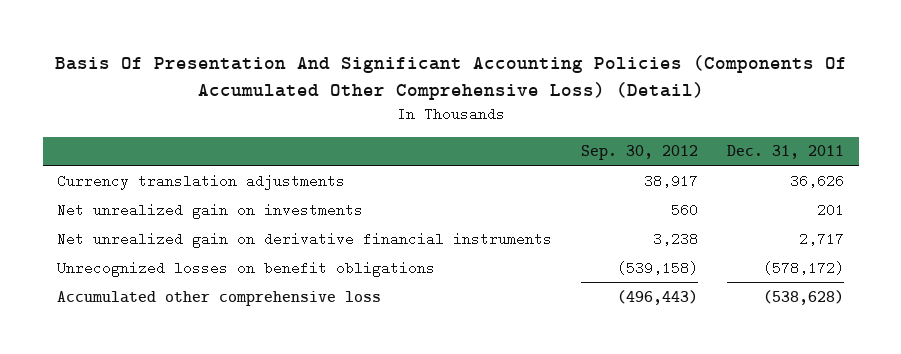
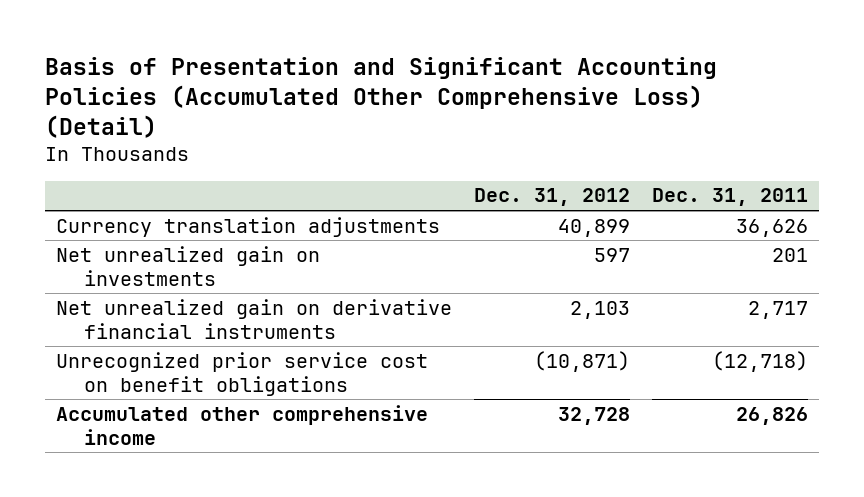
- Basis Of Presentation And Significant Accounting Policies (Components Of Accumulated Other Comprehensive Loss) (Detail)
+ Basis of Presentation and Significant Accounting Policies (Accumulated Other Comprehensive Loss) (Detail)
- | Sep. 30, 2012 | Dec. 31, 2011
+ | Dec. 31, 2012 | Dec. 31, 2011
- Unrecognized losses on benefit obligations | (539,158) | (578,172)
- Accumulated other comprehensive loss | (496,443) | (538,628)
+ Unrecognized prior service cost on benefit obligations | (10,871) | (12,718)
+ Accumulated other comprehensive income | 32,728 | 26,826

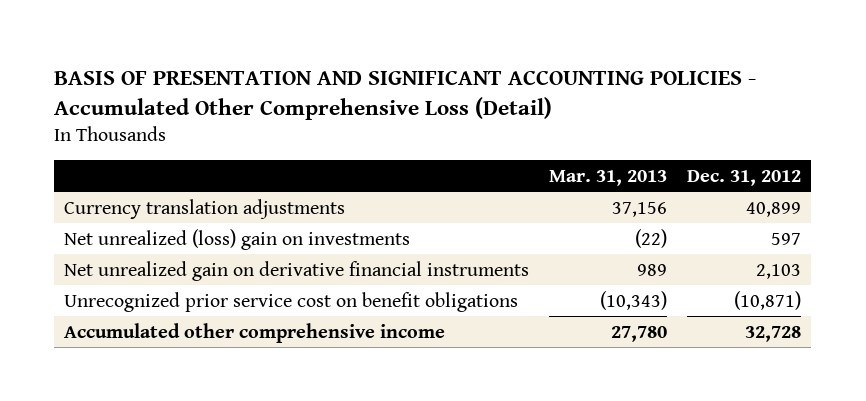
- Basis of Presentation and Significant Accounting Policies (Accumulated Other Comprehensive Loss) (Detail)
+ BASIS OF PRESENTATION AND SIGNIFICANT ACCOUNTING POLICIES - Accumulated Other Comprehensive Loss (Detail)
- | Dec. 31, 2012 | Dec. 31, 2011
+ | Mar. 31, 2013 | Dec. 31, 2012
- Net unrealized gain on investments | 597 | 201
+ Net unrealized (loss) gain on investments | (22) | 597

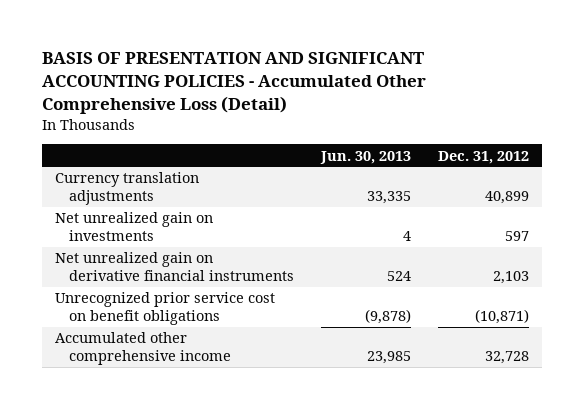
- | Mar. 31, 2013 | Dec. 31, 2012
+ | Jun. 30, 2013 | Dec. 31, 2012
- Net unrealized (loss) gain on investments | (22) | 597
+ Net unrealized gain on investments | 4 | 597

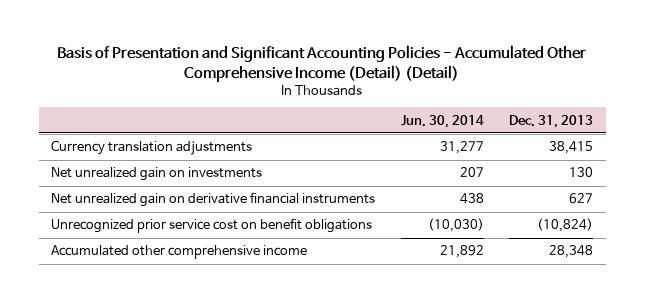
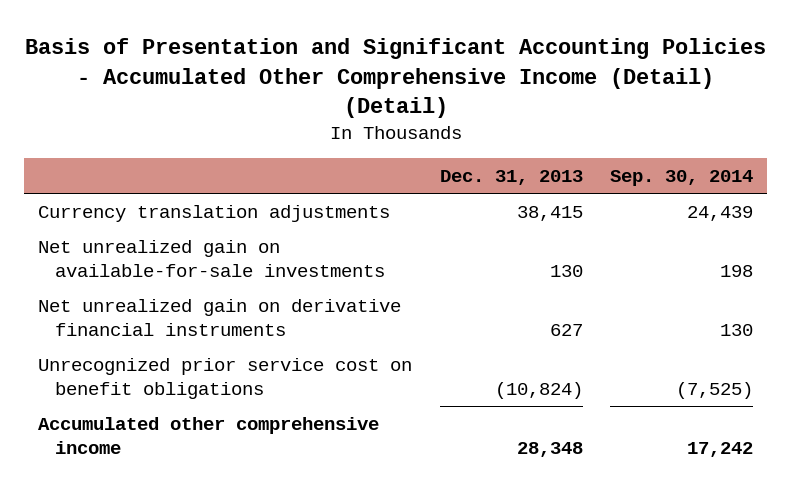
- | Jun. 30, 2014 | Dec. 31, 2013
+ | Dec. 31, 2013 | Sep. 30, 2014
- Net unrealized gain on investments | 207 | 130
+ Net unrealized gain on available-for-sale investments | 130 | 198

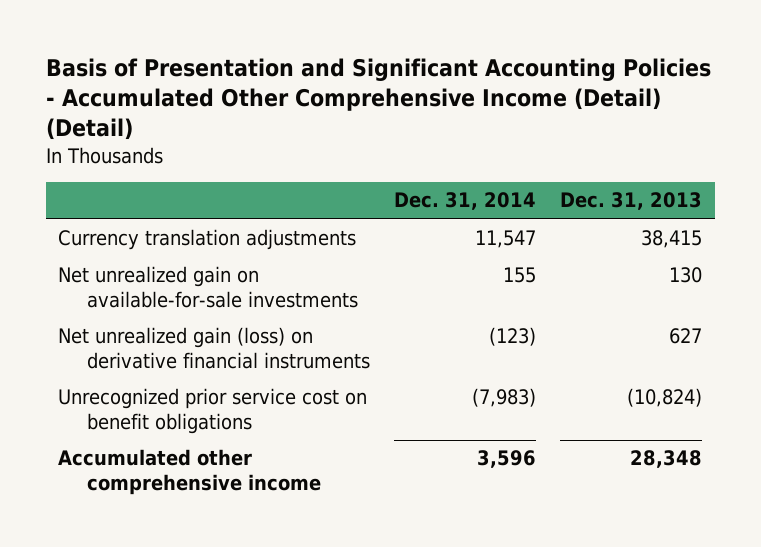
- | Dec. 31, 2013 | Sep. 30, 2014
+ | Dec. 31, 2014 | Dec. 31, 2013
- Net unrealized gain on derivative financial instruments | 627 | 130
+ Net unrealized gain (loss) on derivative financial instruments | (123) | 627

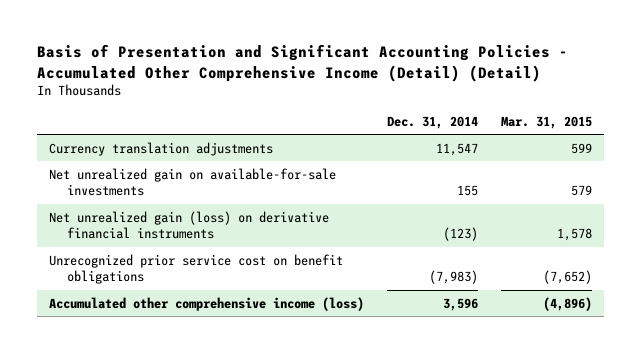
- | Dec. 31, 2014 | Dec. 31, 2013
+ | Dec. 31, 2014 | Mar. 31, 2015
- Accumulated other comprehensive income | 3,596 | 28,348
+ Accumulated other comprehensive income (loss) | 3,596 | (4,896)

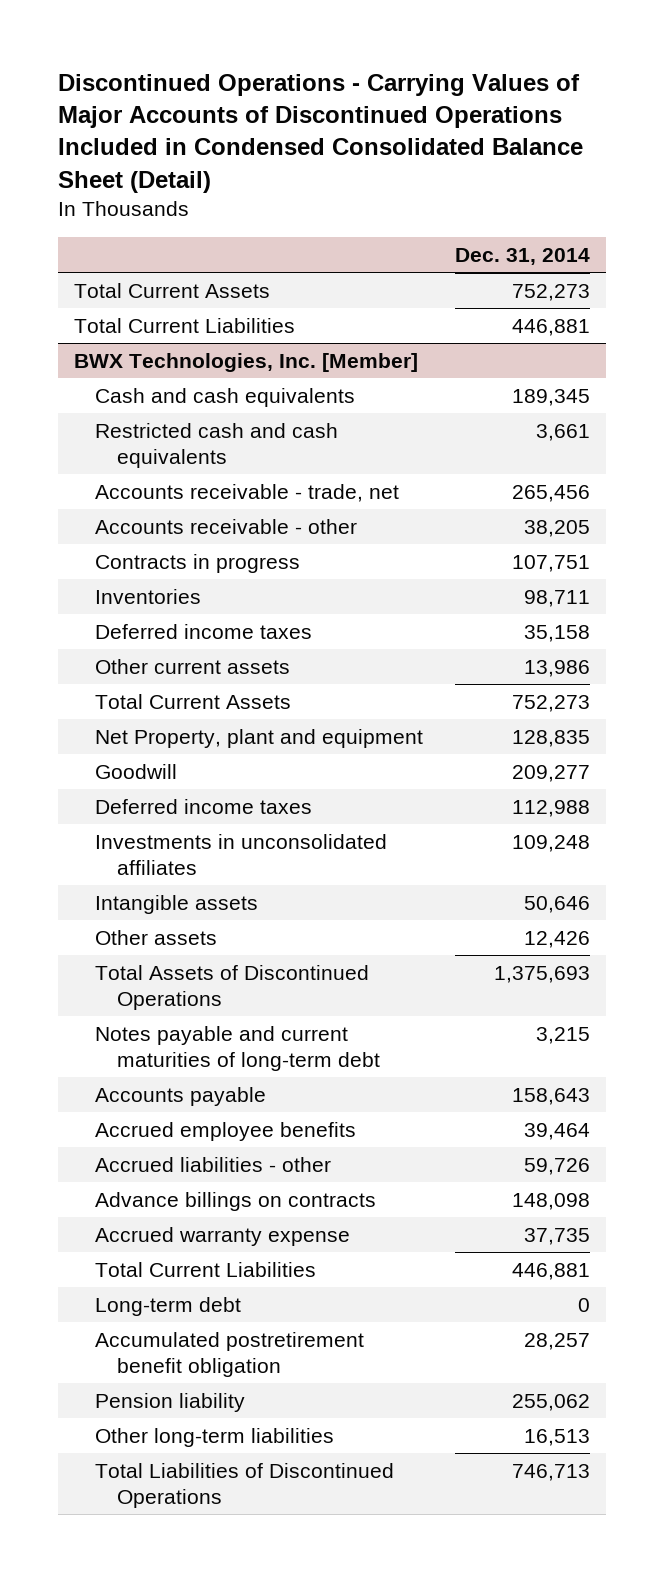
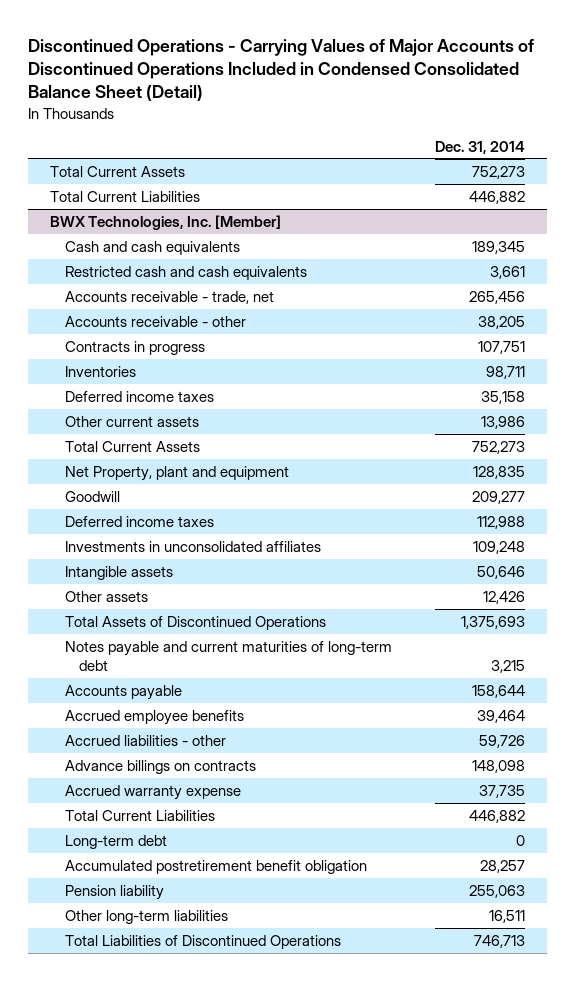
- Total Current Liabilities | 446,881
+ Total Current Liabilities | 446,882
@ BWX Technologies, Inc. [Member]
- Accounts payable | 158,643
+ Accounts payable | 158,644
- Total Current Liabilities | 446,881
+ Total Current Liabilities | 446,882
- Pension liability | 255,062
- Other long-term liabilities | 16,513
+ Pension liability | 255,063
+ Other long-term liabilities | 16,511

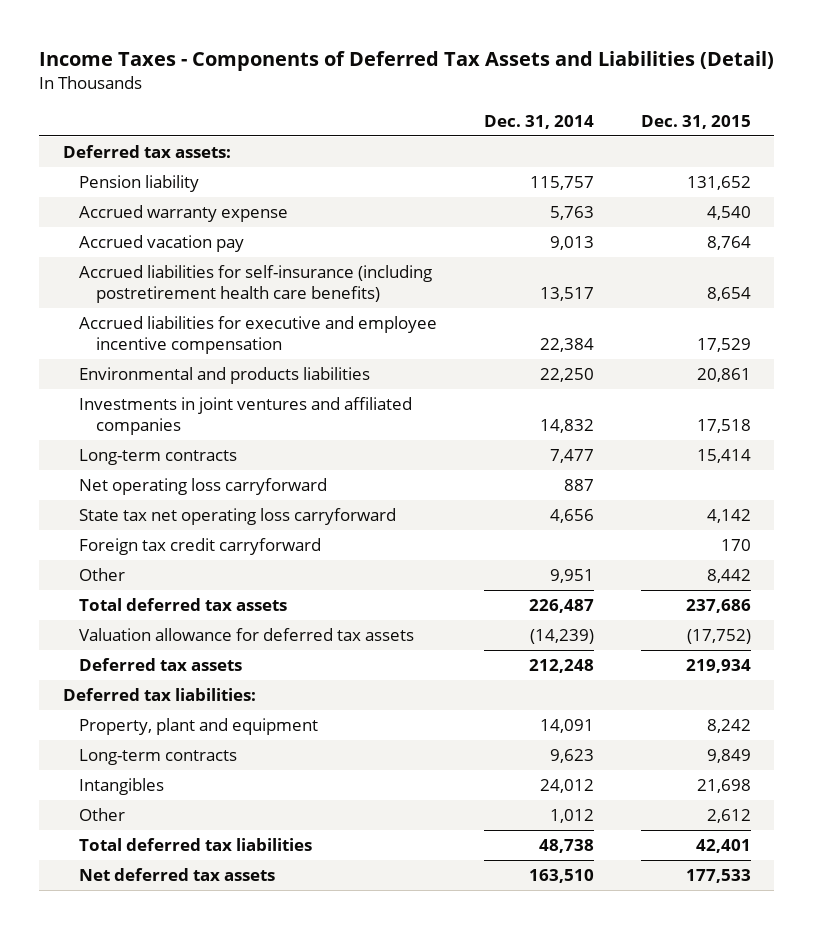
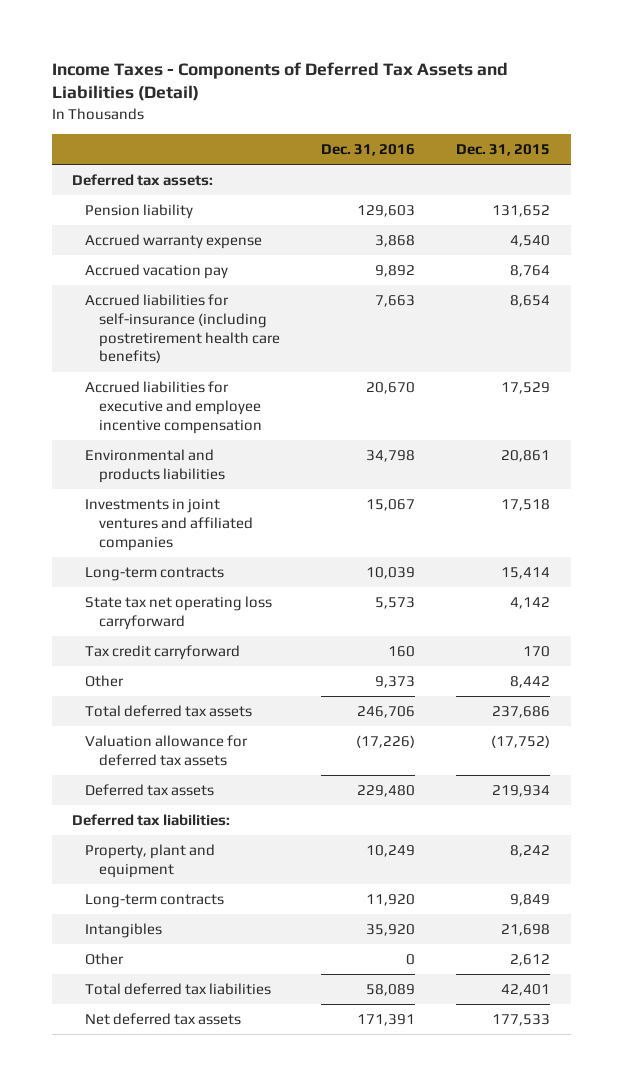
- | Dec. 31, 2014 | Dec. 31, 2015
+ | Dec. 31, 2016 | Dec. 31, 2015
- Net operating loss carryforward | 887 |
- Foreign tax credit carryforward | | 170
+ Tax credit carryforward | 160 | 170

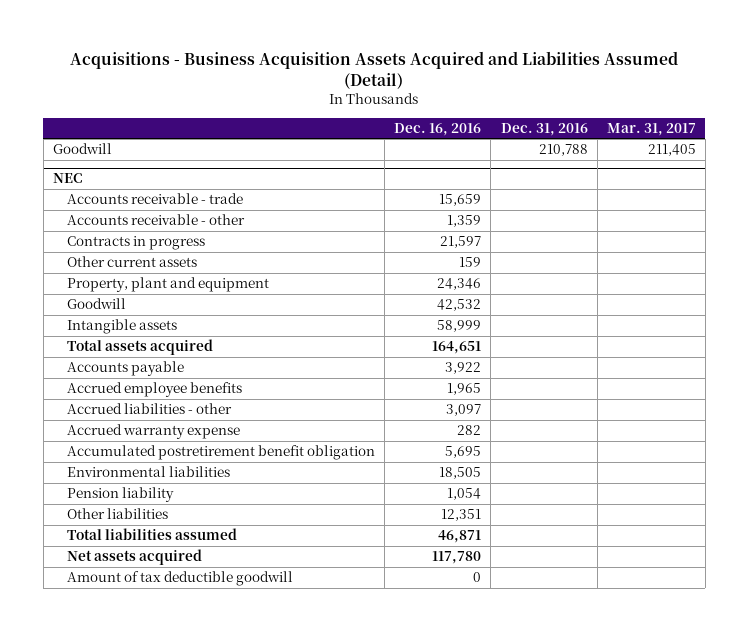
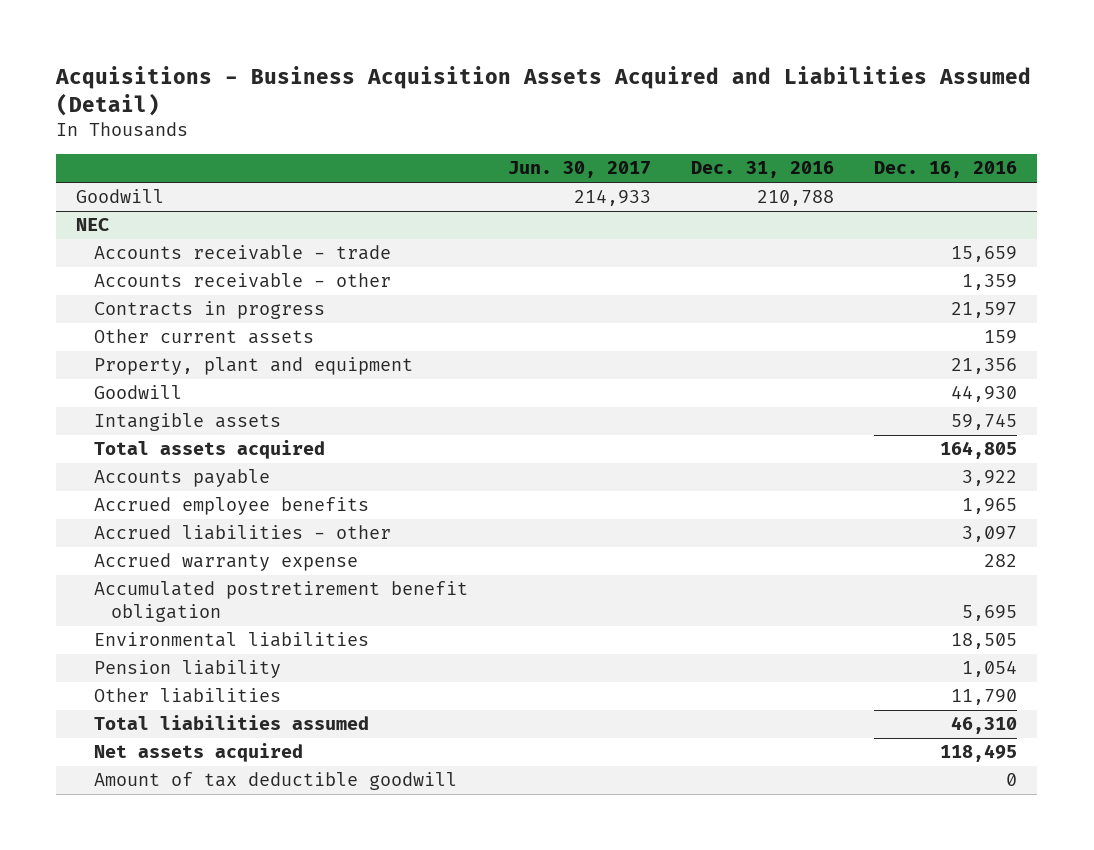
- | Dec. 16, 2016 | Dec. 31, 2016 | Mar. 31, 2017
+ | Jun. 30, 2017 | Dec. 31, 2016 | Dec. 16, 2016
@ NEC
- Property, plant and equipment | 24,346 | |
- Goodwill | 42,532 | |
- Intangible assets | 58,999 | |
- Total assets acquired | 164,651 | |
+ Property, plant and equipment | | | 21,356
+ Goodwill | | | 44,930
+ Intangible assets | | | 59,745
+ Total assets acquired | | | 164,805
- Other liabilities | 12,351 | |
- Total liabilities assumed | 46,871 | |
- Net assets acquired | 117,780 | |
+ Other liabilities | | | 11,790
+ Total liabilities assumed | | | 46,310
+ Net assets acquired | | | 118,495

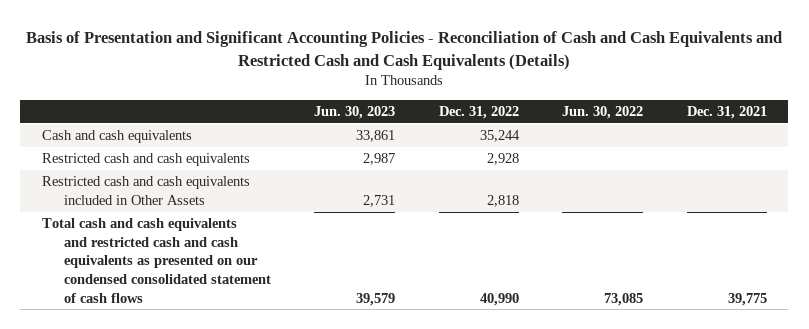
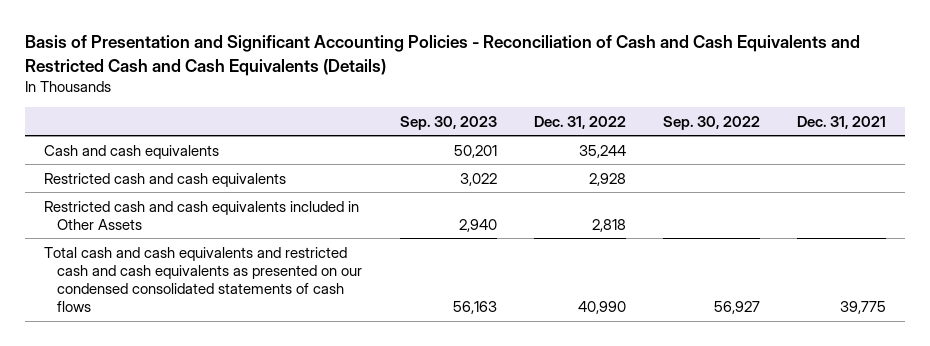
- | Jun. 30, 2023 | Dec. 31, 2022 | Jun. 30, 2022 | Dec. 31, 2021
+ | Sep. 30, 2023 | Dec. 31, 2022 | Sep. 30, 2022 | Dec. 31, 2021
- Total cash and cash equivalents and restricted cash and cash equivalents as presented on our condensed consolidated statement of cash flows | 39,579 | 40,990 | 73,085 | 39,775
+ Total cash and cash equivalents and restricted cash and cash equivalents as presented on our condensed consolidated statements of cash flows | 56,163 | 40,990 | 56,927 | 39,775

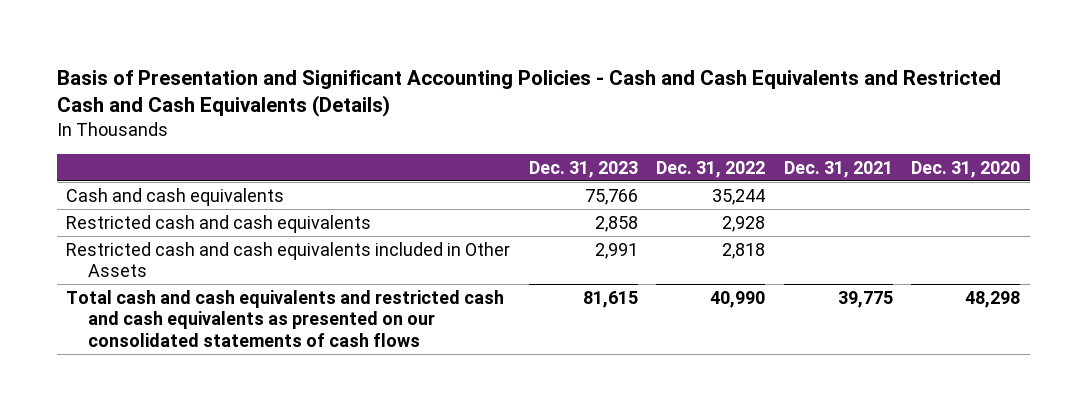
- Basis of Presentation and Significant Accounting Policies - Reconciliation of Cash and Cash Equivalents and Restricted Cash and Cash Equivalents (Details)
+ Basis of Presentation and Significant Accounting Policies - Cash and Cash Equivalents and Restricted Cash and Cash Equivalents (Details)
- | Sep. 30, 2023 | Dec. 31, 2022 | Sep. 30, 2022 | Dec. 31, 2021
+ | Dec. 31, 2023 | Dec. 31, 2022 | Dec. 31, 2021 | Dec. 31, 2020
- Total cash and cash equivalents and restricted cash and cash equivalents as presented on our condensed consolidated statements of cash flows | 56,163 | 40,990 | 56,927 | 39,775
+ Total cash and cash equivalents and restricted cash and cash equivalents as presented on our consolidated statements of cash flows | 81,615 | 40,990 | 39,775 | 48,298

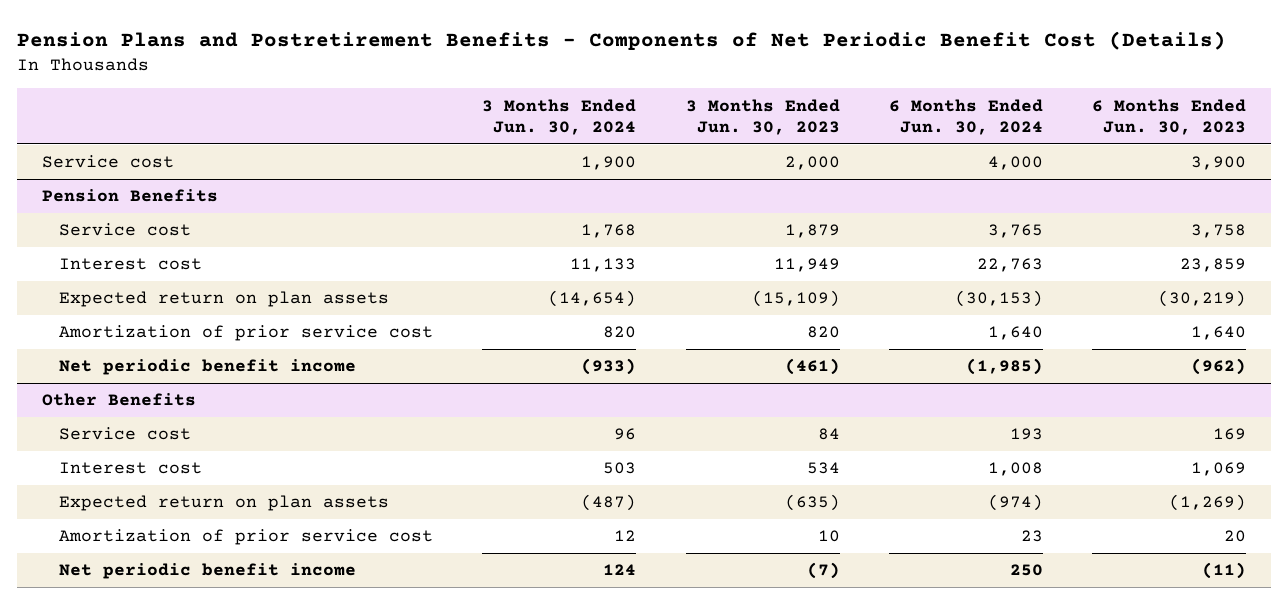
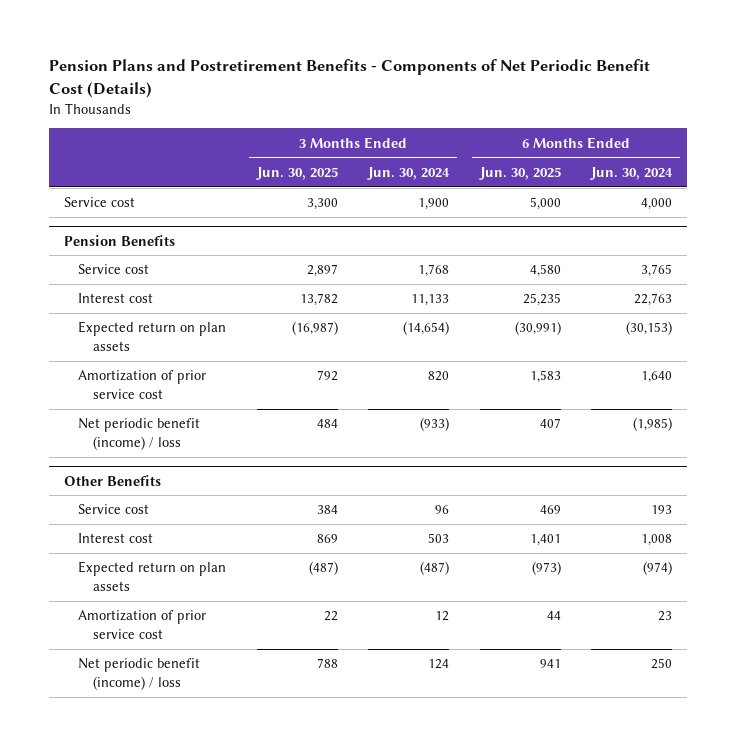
- | 3 Months Ended Jun. 30, 2024 | 3 Months Ended Jun. 30, 2023 | 6 Months Ended Jun. 30, 2024 | 6 Months Ended Jun. 30, 2023
+ | 3 Months Ended Jun. 30, 2025 | 3 Months Ended Jun. 30, 2024 | 6 Months Ended Jun. 30, 2025 | 6 Months Ended Jun. 30, 2024
@ Pension Benefits
- Net periodic benefit income | (933) | (461) | (1,985) | (962)
+ Net periodic benefit (income) / loss | 484 | (933) | 407 | (1,985)
@ Other Benefits
- Net periodic benefit income | 124 | (7) | 250 | (11)
+ Net periodic benefit (income) / loss | 788 | 124 | 941 | 250

